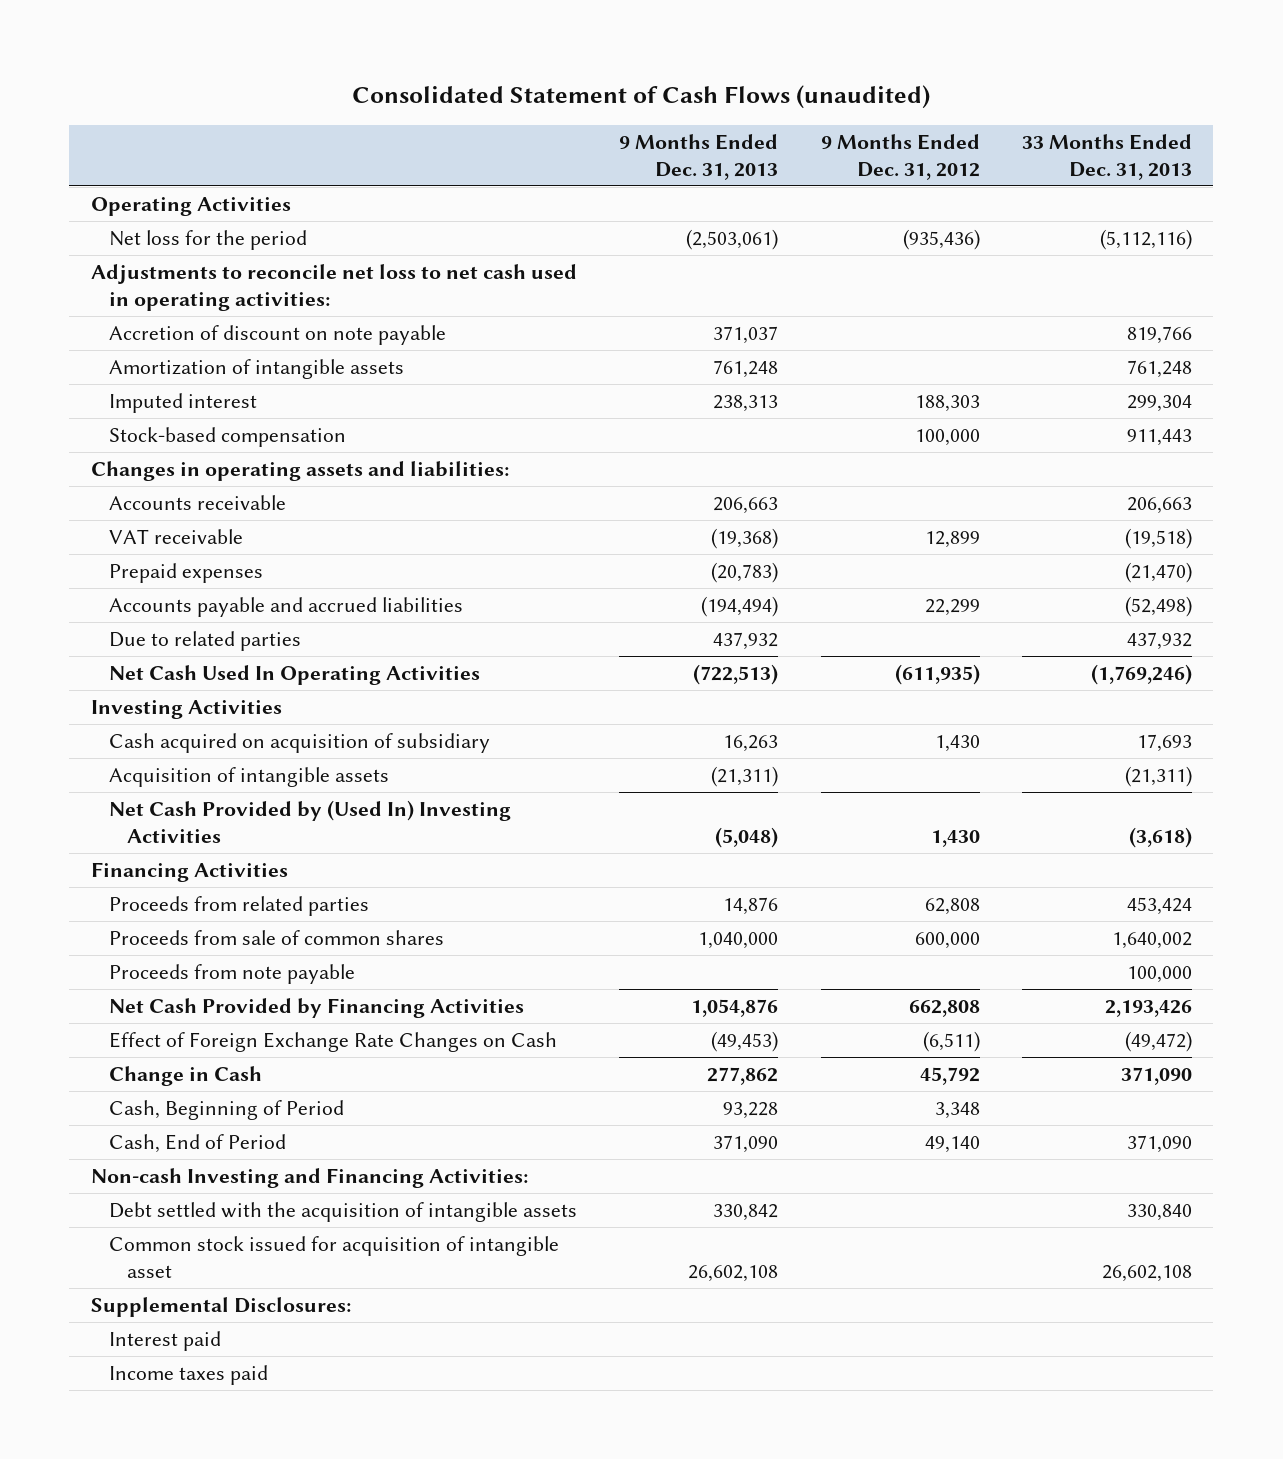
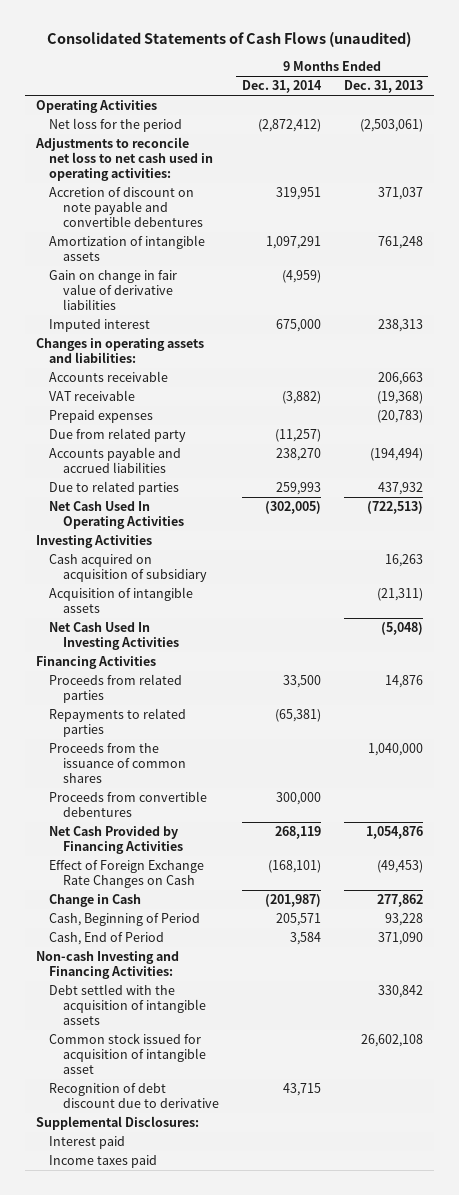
- Consolidated Statement of Cash Flows (unaudited)
+ Consolidated Statements of Cash Flows (unaudited)
- | 9 Months Ended Dec. 31, 2013 | 9 Months Ended Dec. 31, 2012 | 33 Months Ended Dec. 31, 2013
+ | 9 Months Ended Dec. 31, 2014 | 9 Months Ended Dec. 31, 2013
- Accretion of discount on note payable | 371,037 | | 819,766
+ Accretion of discount on note payable and convertible debentures | 319,951 | 371,037
+ Gain on change in fair value of derivative liabilities | (4,959) |
- Stock-based compensation | | 100,000 | 911,443
+ Due from related party | (11,257) |
- Net Cash Provided by (Used In) Investing Activities | (5,048) | 1,430 | (3,618)
+ Net Cash Used In Investing Activities | | (5,048)
- Proceeds from sale of common shares | 1,040,000 | 600,000 | 1,640,002
- Proceeds from note payable | | | 100,000
+ Repayments to related parties | (65,381) |
+ Proceeds from the issuance of common shares | | 1,040,000
+ Proceeds from convertible debentures | 300,000 |
+ Recognition of debt discount due to derivative | 43,715 |

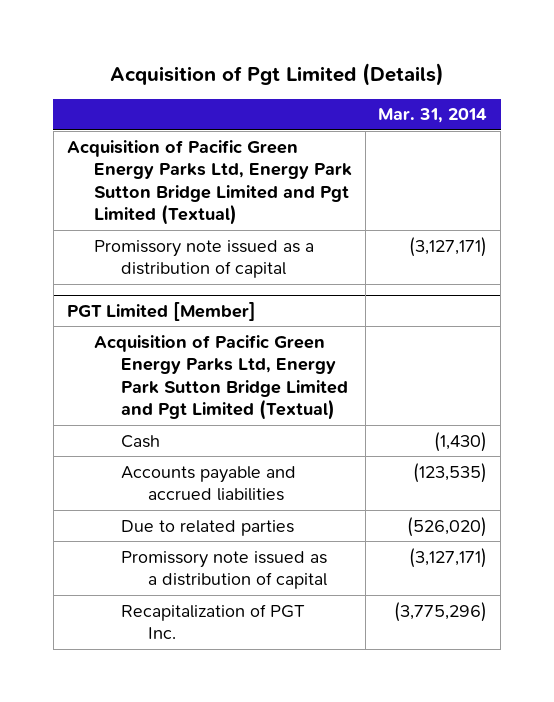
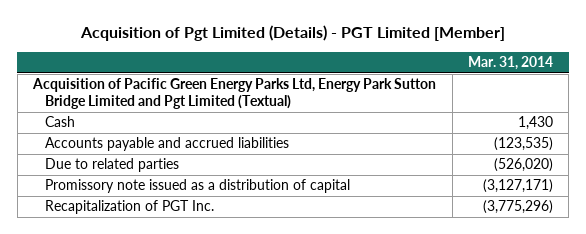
- Acquisition of Pgt Limited (Details)
+ Acquisition of Pgt Limited (Details) - PGT Limited [Member]
- Promissory note issued as a distribution of capital | (3,127,171)
- PGT Limited [Member]
- Acquisition of Pacific Green Energy Parks Ltd, Energy Park Sutton Bridge Limited and Pgt Limited (Textual)
- Cash | (1,430)
+ Cash | 1,430

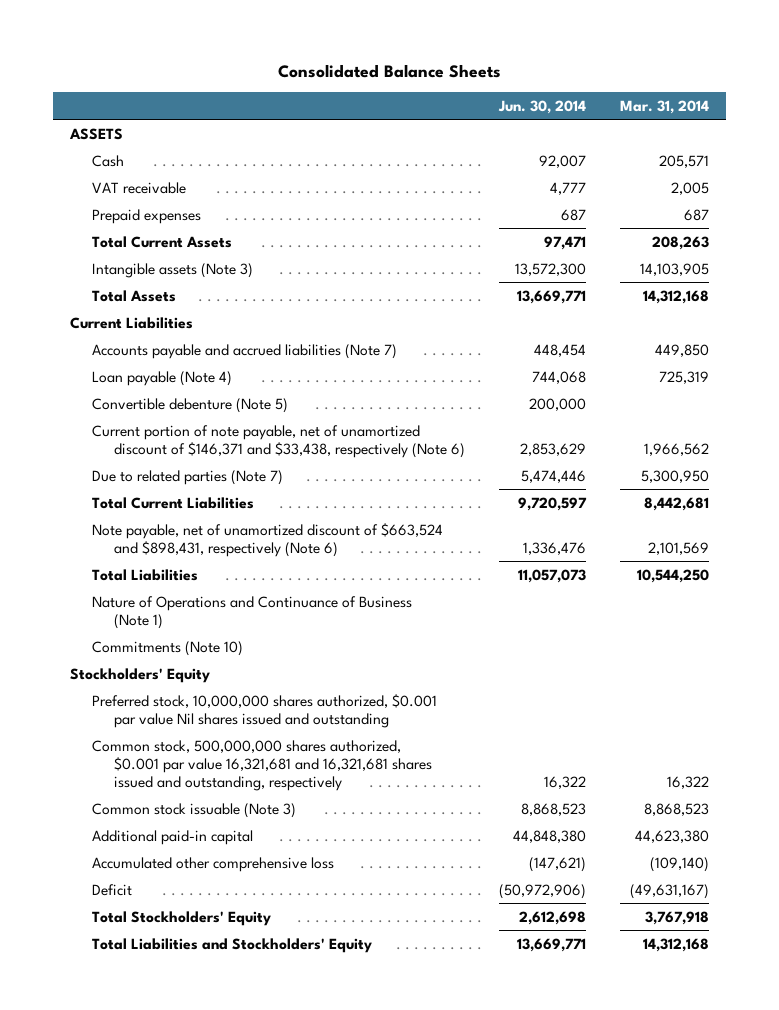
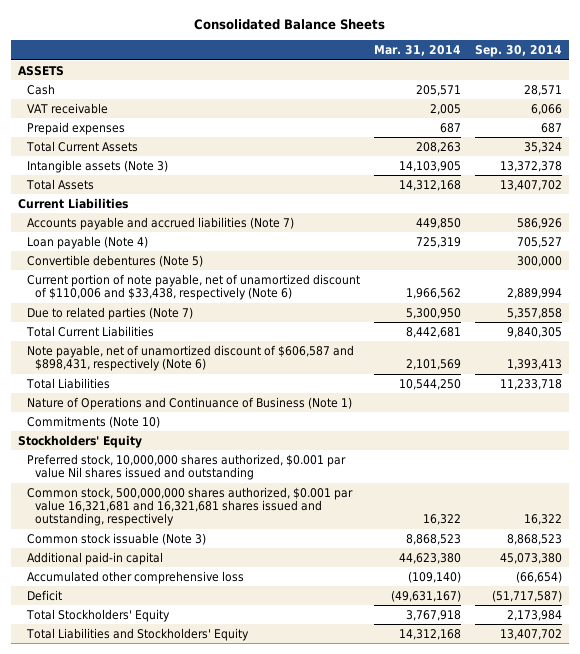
- | Jun. 30, 2014 | Mar. 31, 2014
+ | Mar. 31, 2014 | Sep. 30, 2014
- Convertible debenture (Note 5) | 200,000 |
- Current portion of note payable, net of unamortized discount of $146,371 and $33,438, respectively (Note 6) | 2,853,629 | 1,966,562
+ Convertible debentures (Note 5) | | 300,000
+ Current portion of note payable, net of unamortized discount of $110,006 and $33,438, respectively (Note 6) | 1,966,562 | 2,889,994
- Note payable, net of unamortized discount of $663,524 and $898,431, respectively (Note 6) | 1,336,476 | 2,101,569
+ Note payable, net of unamortized discount of $606,587 and $898,431, respectively (Note 6) | 2,101,569 | 1,393,413

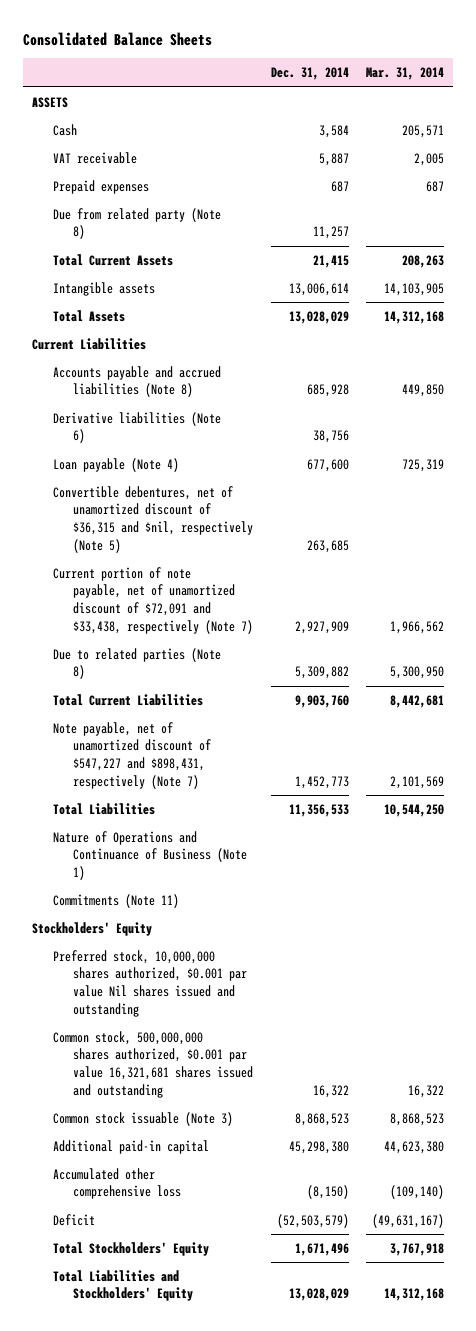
- | Mar. 31, 2014 | Sep. 30, 2014
+ | Dec. 31, 2014 | Mar. 31, 2014
+ Due from related party (Note 8) | 11,257 |
- Intangible assets (Note 3) | 14,103,905 | 13,372,378
+ Intangible assets | 13,006,614 | 14,103,905
- Accounts payable and accrued liabilities (Note 7) | 449,850 | 586,926
+ Accounts payable and accrued liabilities (Note 8) | 685,928 | 449,850
+ Derivative liabilities (Note 6) | 38,756 |
- Convertible debentures (Note 5) | | 300,000
- Current portion of note payable, net of unamortized discount of $110,006 and $33,438, respectively (Note 6) | 1,966,562 | 2,889,994
- Due to related parties (Note 7) | 5,300,950 | 5,357,858
+ Convertible debentures, net of unamortized discount of $36,315 and $nil, respectively (Note 5) | 263,685 |
+ Current portion of note payable, net of unamortized discount of $72,091 and $33,438, respectively (Note 7) | 2,927,909 | 1,966,562
+ Due to related parties (Note 8) | 5,309,882 | 5,300,950
- Note payable, net of unamortized discount of $606,587 and $898,431, respectively (Note 6) | 2,101,569 | 1,393,413
+ Note payable, net of unamortized discount of $547,227 and $898,431, respectively (Note 7) | 1,452,773 | 2,101,569
- Commitments (Note 10)
+ Commitments (Note 11)
- Common stock, 500,000,000 shares authorized, $0.001 par value 16,321,681 and 16,321,681 shares issued and outstanding, respectively | 16,322 | 16,322
+ Common stock, 500,000,000 shares authorized, $0.001 par value 16,321,681 shares issued and outstanding | 16,322 | 16,322

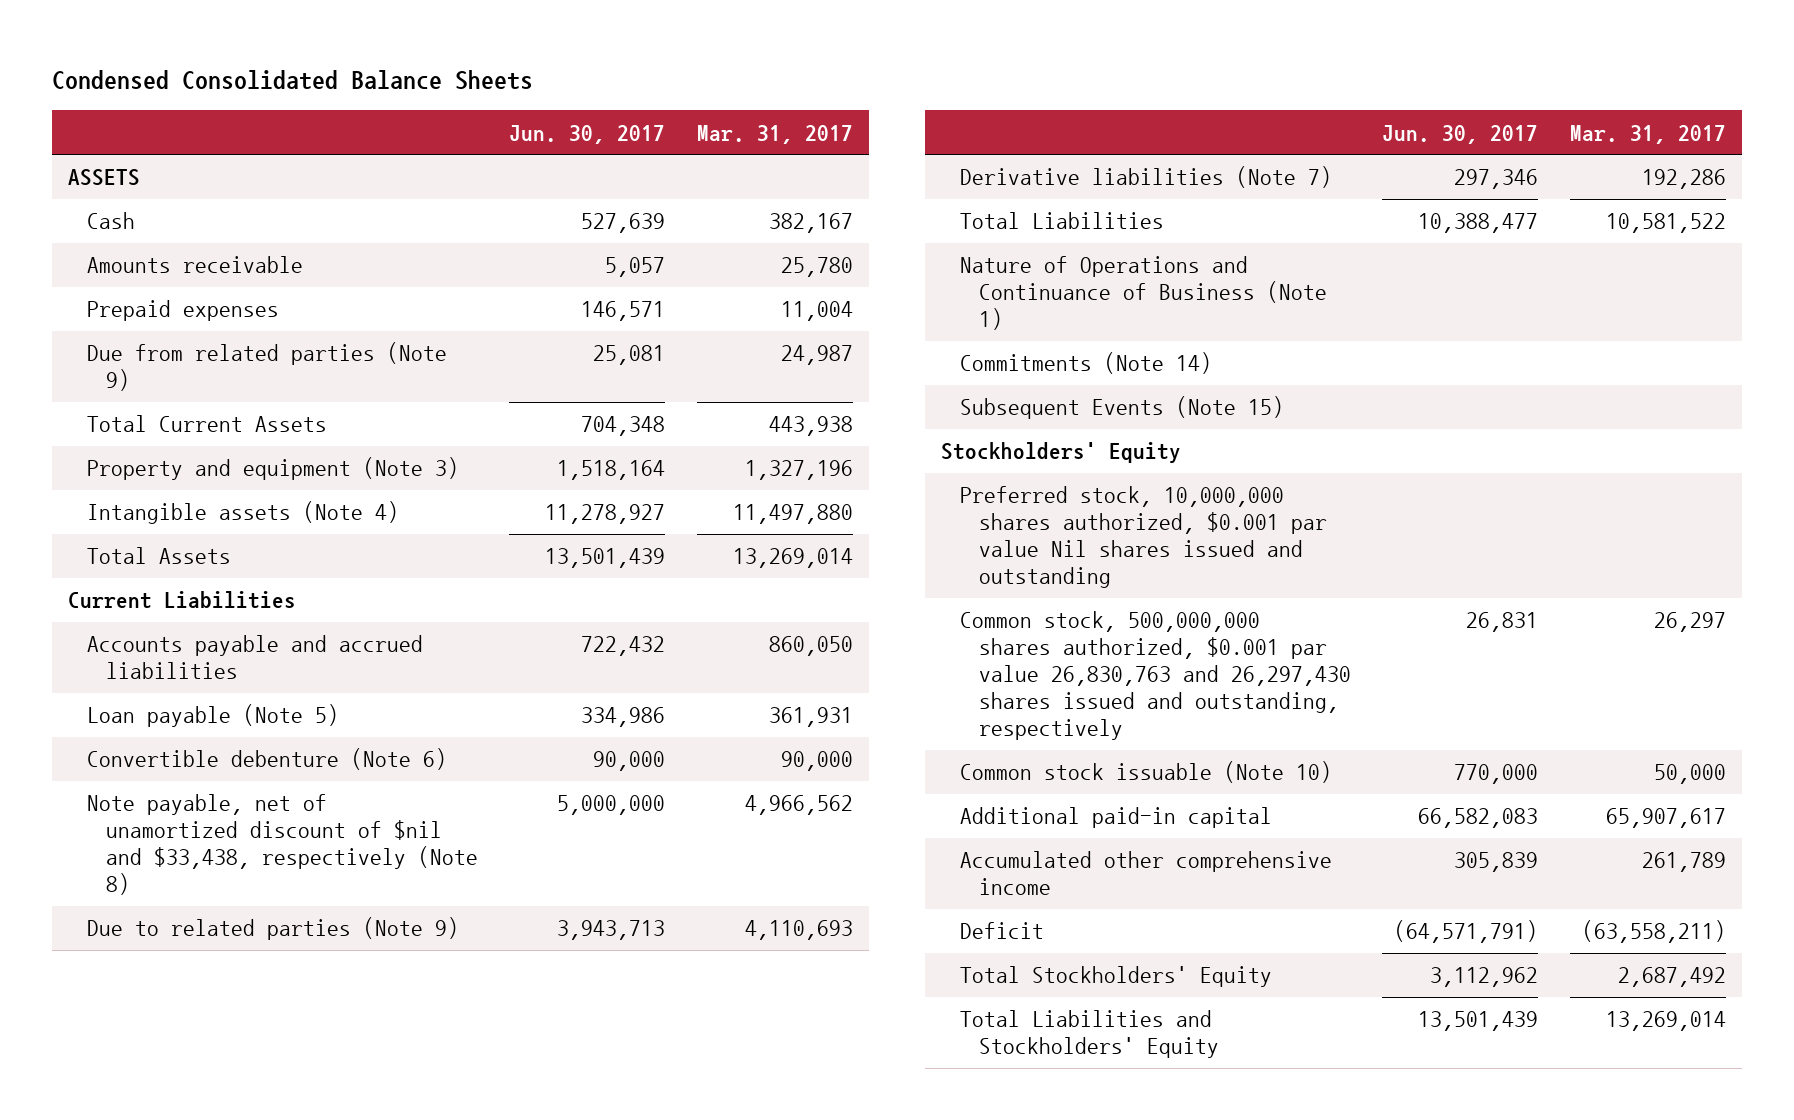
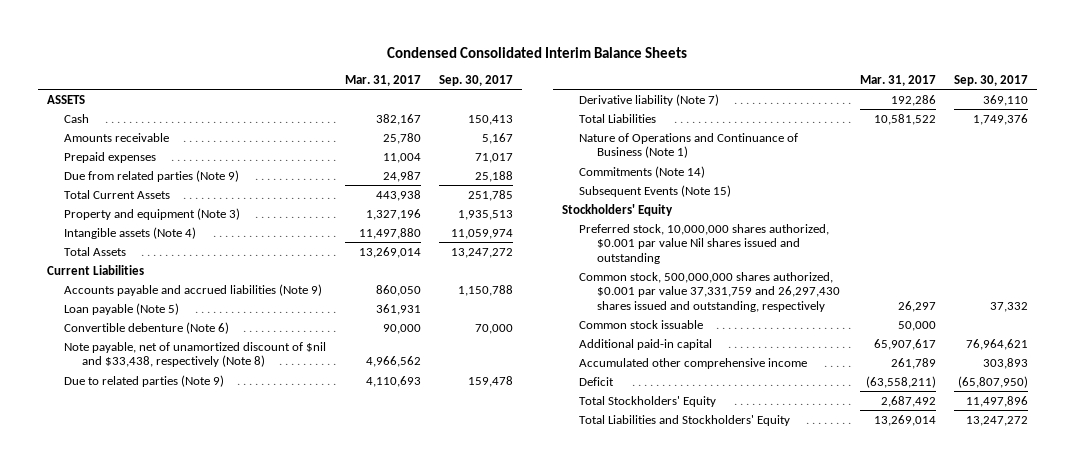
- Condensed Consolidated Balance Sheets
+ Condensed Consolidated Interim Balance Sheets
- | Jun. 30, 2017 | Mar. 31, 2017
+ | Mar. 31, 2017 | Sep. 30, 2017
- Accounts payable and accrued liabilities | 722,432 | 860,050
+ Accounts payable and accrued liabilities (Note 9) | 860,050 | 1,150,788
- Derivative liabilities (Note 7) | 297,346 | 192,286
+ Derivative liability (Note 7) | 192,286 | 369,110
- Common stock, 500,000,000 shares authorized, $0.001 par value 26,830,763 and 26,297,430 shares issued and outstanding, respectively | 26,831 | 26,297
- Common stock issuable (Note 10) | 770,000 | 50,000
+ Common stock, 500,000,000 shares authorized, $0.001 par value 37,331,759 and 26,297,430 shares issued and outstanding, respectively | 26,297 | 37,332
+ Common stock issuable | 50,000 |

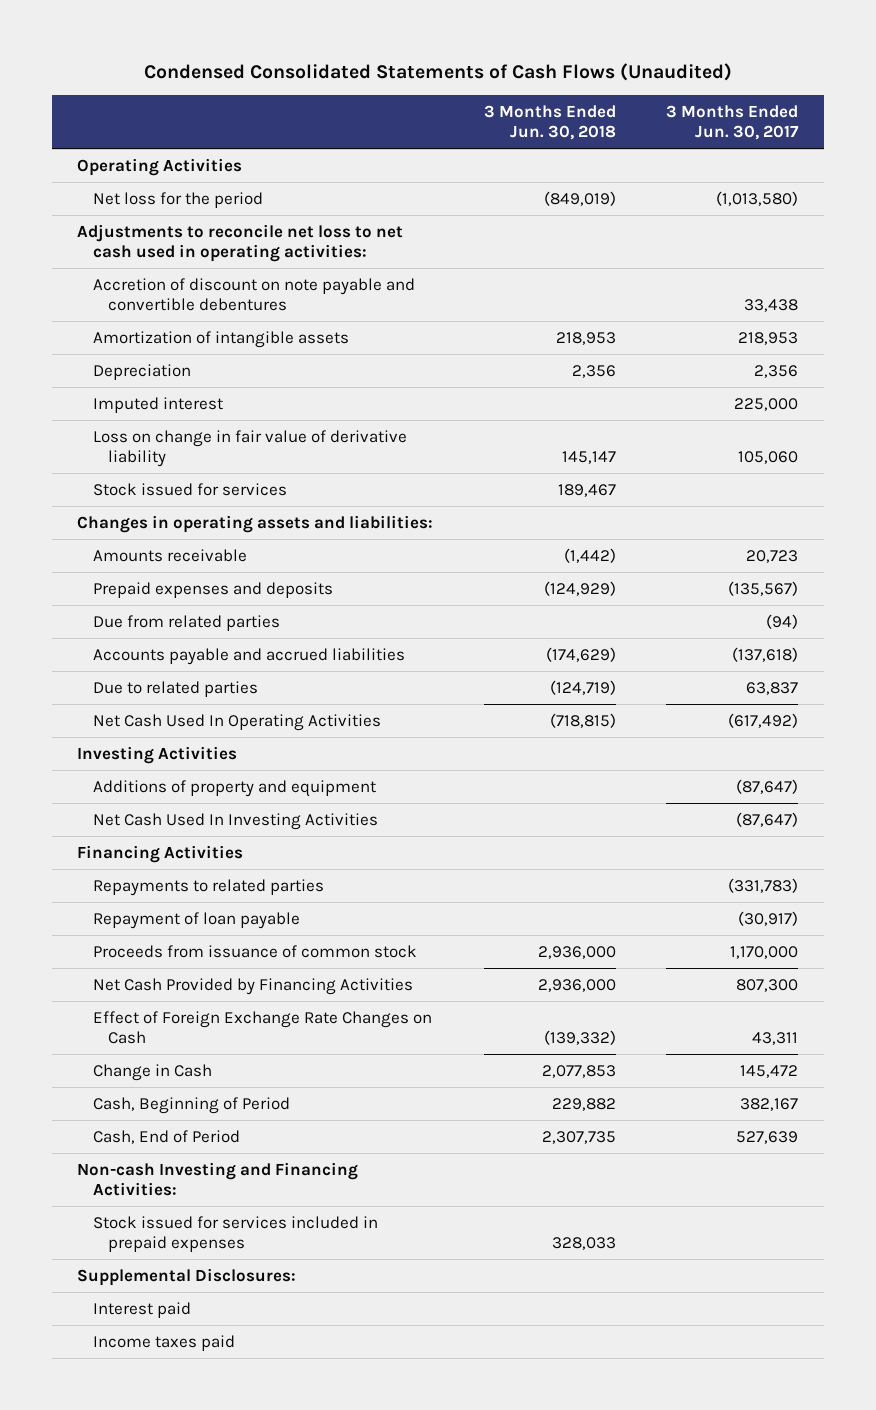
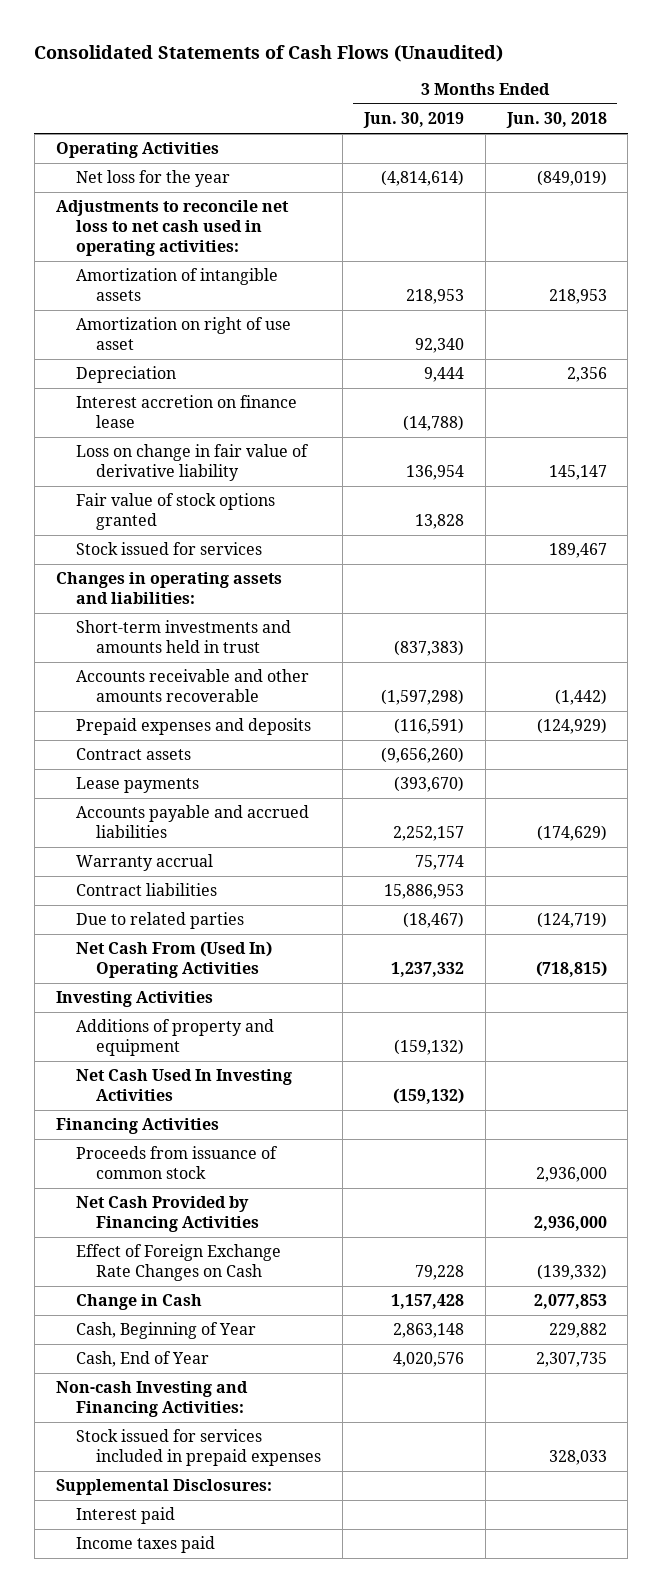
- Condensed Consolidated Statements of Cash Flows (Unaudited)
+ Consolidated Statements of Cash Flows (Unaudited)
- | 3 Months Ended Jun. 30, 2018 | 3 Months Ended Jun. 30, 2017
+ | 3 Months Ended Jun. 30, 2019 | 3 Months Ended Jun. 30, 2018
- Net loss for the period | (849,019) | (1,013,580)
+ Net loss for the year | (4,814,614) | (849,019)
- Accretion of discount on note payable and convertible debentures | | 33,438
+ Amortization on right of use asset | 92,340 |
- Imputed interest | | 225,000
+ Interest accretion on finance lease | (14,788) |
+ Fair value of stock options granted | 13,828 |
- Amounts receivable | (1,442) | 20,723
+ Short-term investments and amounts held in trust | (837,383) |
+ Accounts receivable and other amounts recoverable | (1,597,298) | (1,442)
- Due from related parties | | (94)
+ Contract assets | (9,656,260) |
+ Lease payments | (393,670) |
+ Warranty accrual | 75,774 |
+ Contract liabilities | 15,886,953 |
- Net Cash Used In Operating Activities | (718,815) | (617,492)
+ Net Cash From (Used In) Operating Activities | 1,237,332 | (718,815)
- Repayments to related parties | | (331,783)
- Repayment of loan payable | | (30,917)
- Cash, Beginning of Period | 229,882 | 382,167
- Cash, End of Period | 2,307,735 | 527,639
+ Cash, Beginning of Year | 2,863,148 | 229,882
+ Cash, End of Year | 4,020,576 | 2,307,735

